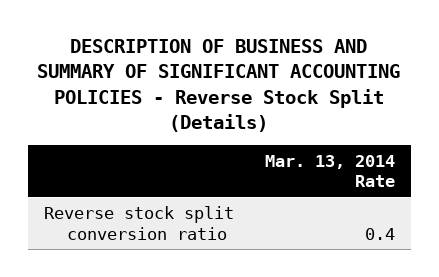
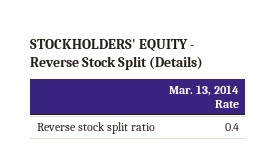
- DESCRIPTION OF BUSINESS AND SUMMARY OF SIGNIFICANT ACCOUNTING POLICIES - Reverse Stock Split (Details)
+ STOCKHOLDERS' EQUITY - Reverse Stock Split (Details)
- Reverse stock split conversion ratio | 0.4
+ Reverse stock split ratio | 0.4

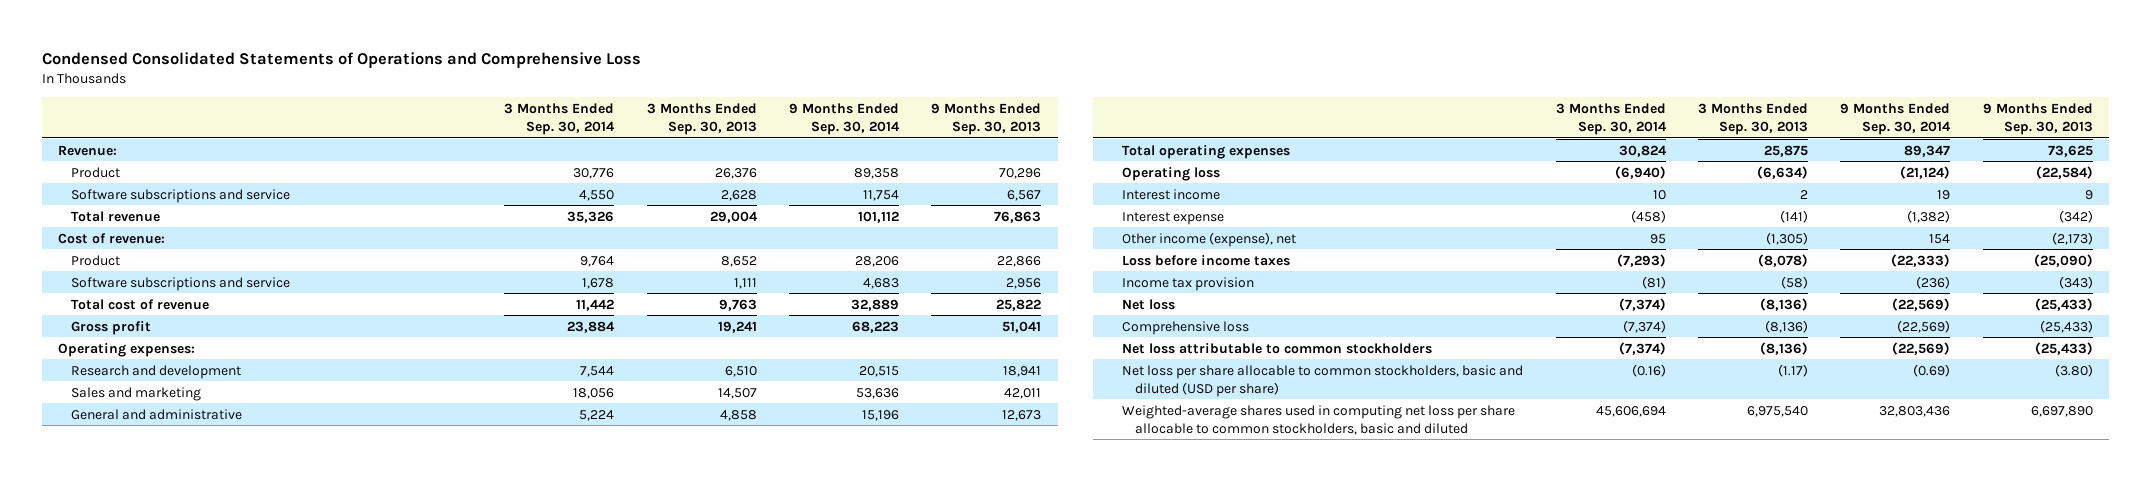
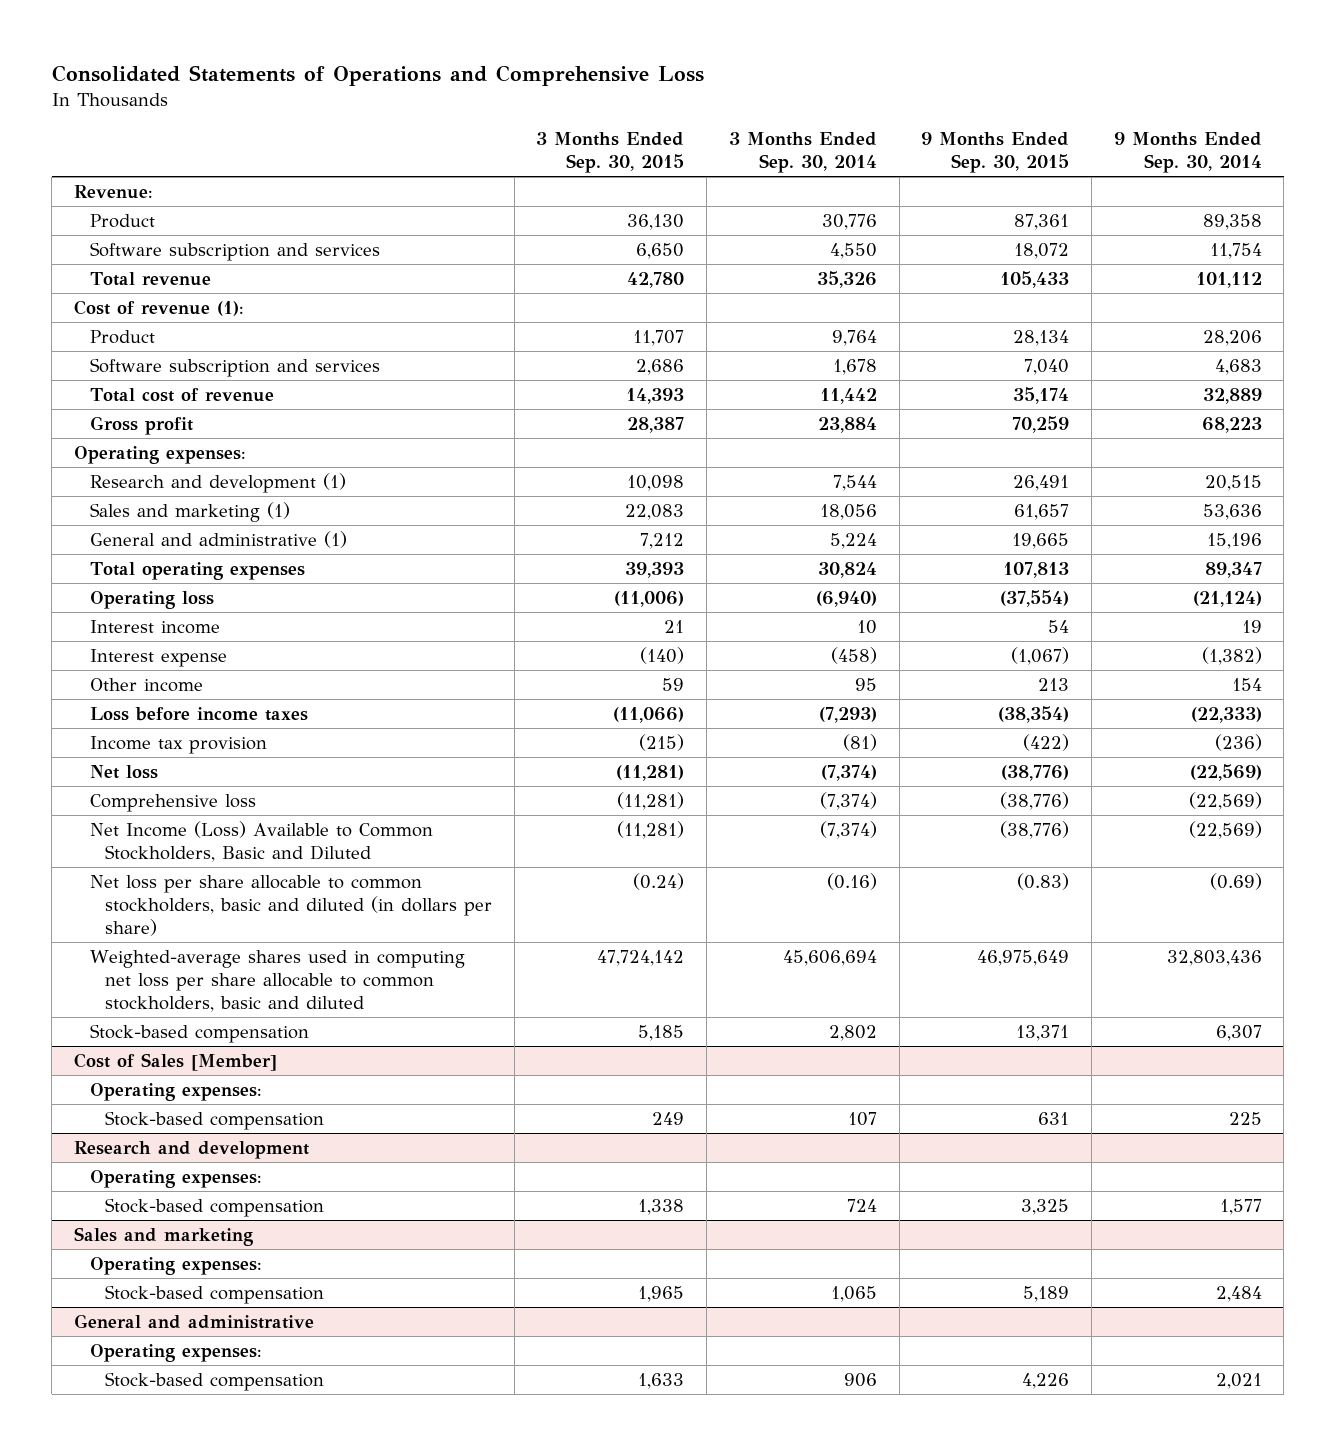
- Condensed Consolidated Statements of Operations and Comprehensive Loss
+ Consolidated Statements of Operations and Comprehensive Loss
- | 3 Months Ended Sep. 30, 2014 | 3 Months Ended Sep. 30, 2013 | 9 Months Ended Sep. 30, 2014 | 9 Months Ended Sep. 30, 2013
+ | 3 Months Ended Sep. 30, 2015 | 3 Months Ended Sep. 30, 2014 | 9 Months Ended Sep. 30, 2015 | 9 Months Ended Sep. 30, 2014
- Software subscriptions and service | 4,550 | 2,628 | 11,754 | 6,567
+ Software subscription and services | 6,650 | 4,550 | 18,072 | 11,754
- Cost of revenue:
+ Cost of revenue (1):
- Software subscriptions and service | 1,678 | 1,111 | 4,683 | 2,956
+ Software subscription and services | 2,686 | 1,678 | 7,040 | 4,683
- Research and development | 7,544 | 6,510 | 20,515 | 18,941
- Sales and marketing | 18,056 | 14,507 | 53,636 | 42,011
- General and administrative | 5,224 | 4,858 | 15,196 | 12,673
+ Research and development (1) | 10,098 | 7,544 | 26,491 | 20,515
+ Sales and marketing (1) | 22,083 | 18,056 | 61,657 | 53,636
+ General and administrative (1) | 7,212 | 5,224 | 19,665 | 15,196
- Other income (expense), net | 95 | (1,305) | 154 | (2,173)
+ Other income | 59 | 95 | 213 | 154
- Net loss attributable to common stockholders | (7,374) | (8,136) | (22,569) | (25,433)
- Net loss per share allocable to common stockholders, basic and diluted (USD per share) | (0.16) | (1.17) | (0.69) | (3.80)
+ Net Income (Loss) Available to Common Stockholders, Basic and Diluted | (11,281) | (7,374) | (38,776) | (22,569)
+ Net loss per share allocable to common stockholders, basic and diluted (in dollars per share) | (0.24) | (0.16) | (0.83) | (0.69)
+ Stock-based compensation | 5,185 | 2,802 | 13,371 | 6,307
+ Cost of Sales [Member]
+ Operating expenses:
+ Stock-based compensation | 249 | 107 | 631 | 225
+ Research and development
+ Operating expenses:
+ Stock-based compensation | 1,338 | 724 | 3,325 | 1,577
+ Sales and marketing
+ Operating expenses:
+ Stock-based compensation | 1,965 | 1,065 | 5,189 | 2,484
+ General and administrative
+ Operating expenses:
+ Stock-based compensation | 1,633 | 906 | 4,226 | 2,021

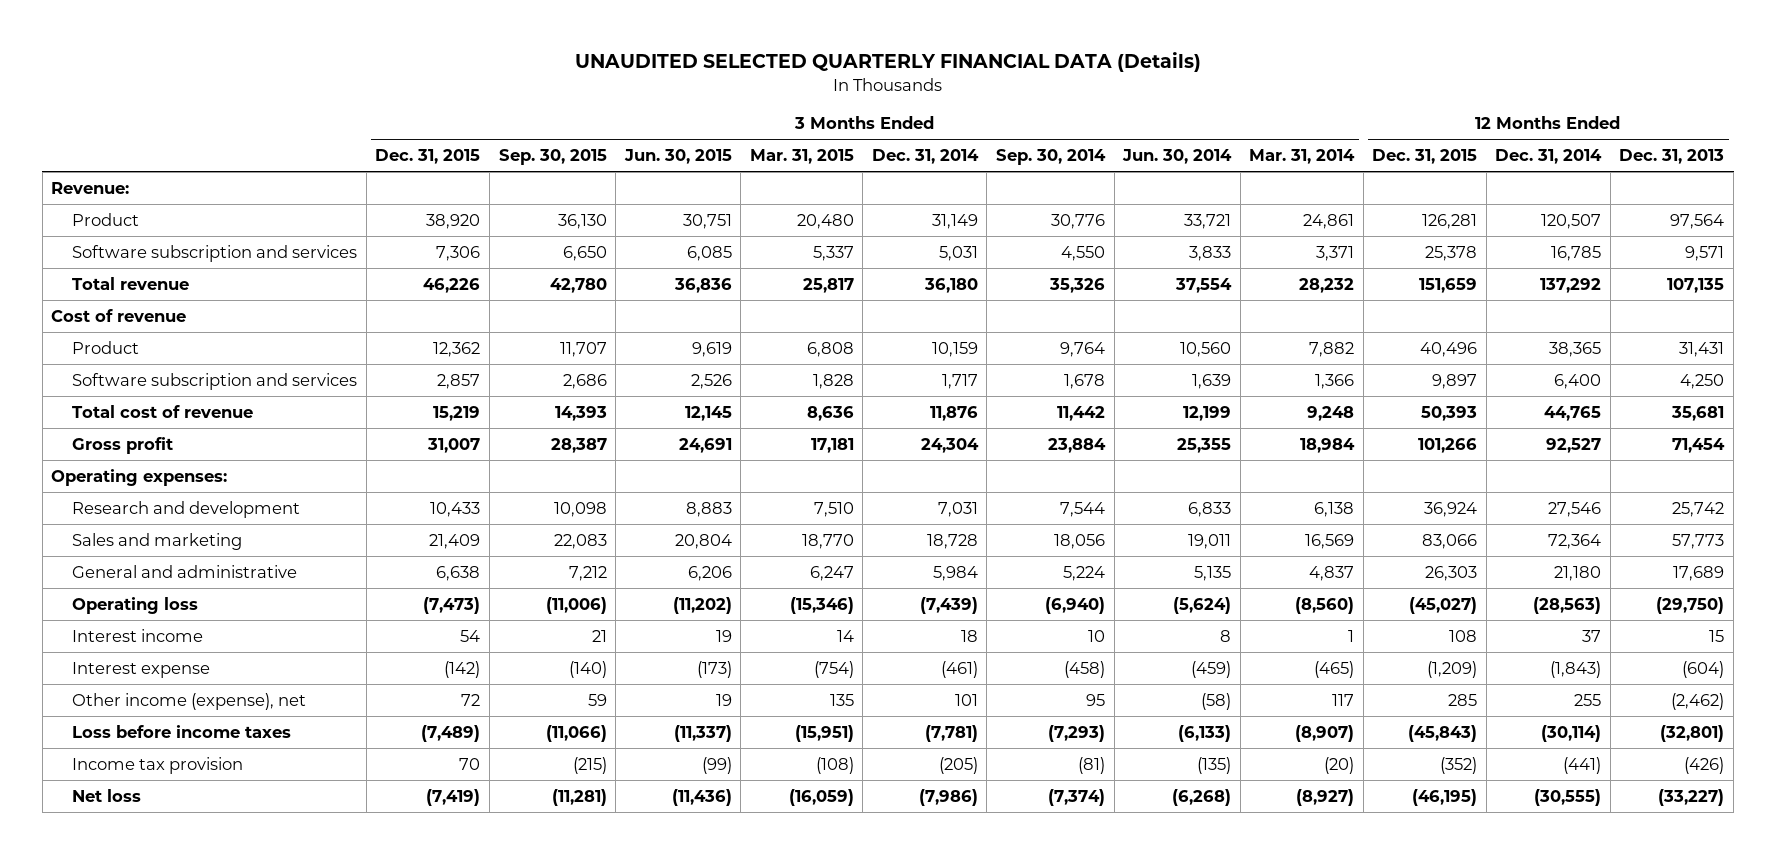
- Consolidated Statements of Operations and Comprehensive Loss
+ UNAUDITED SELECTED QUARTERLY FINANCIAL DATA (Details)
- | 3 Months Ended Sep. 30, 2015 | 3 Months Ended Sep. 30, 2014 | 9 Months Ended Sep. 30, 2015 | 9 Months Ended Sep. 30, 2014
+ | 3 Months Ended Dec. 31, 2015 | 3 Months Ended Sep. 30, 2015 | 3 Months Ended Jun. 30, 2015 | 3 Months Ended Mar. 31, 2015 | 3 Months Ended Dec. 31, 2014 | 3 Months Ended Sep. 30, 2014 | 3 Months Ended Jun. 30, 2014 | 3 Months Ended Mar. 31, 2014 | 12 Months Ended Dec. 31, 2015 | 12 Months Ended Dec. 31, 2014 | 12 Months Ended Dec. 31, 2013
- Cost of revenue (1):
+ Cost of revenue
- Research and development (1) | 10,098 | 7,544 | 26,491 | 20,515
- Sales and marketing (1) | 22,083 | 18,056 | 61,657 | 53,636
- General and administrative (1) | 7,212 | 5,224 | 19,665 | 15,196
- Total operating expenses | 39,393 | 30,824 | 107,813 | 89,347
+ Research and development | 10,433 | 10,098 | 8,883 | 7,510 | 7,031 | 7,544 | 6,833 | 6,138 | 36,924 | 27,546 | 25,742
+ Sales and marketing | 21,409 | 22,083 | 20,804 | 18,770 | 18,728 | 18,056 | 19,011 | 16,569 | 83,066 | 72,364 | 57,773
+ General and administrative | 6,638 | 7,212 | 6,206 | 6,247 | 5,984 | 5,224 | 5,135 | 4,837 | 26,303 | 21,180 | 17,689
- Other income | 59 | 95 | 213 | 154
+ Other income (expense), net | 72 | 59 | 19 | 135 | 101 | 95 | (58) | 117 | 285 | 255 | (2,462)
- Comprehensive loss | (11,281) | (7,374) | (38,776) | (22,569)
- Net Income (Loss) Available to Common Stockholders, Basic and Diluted | (11,281) | (7,374) | (38,776) | (22,569)
- Net loss per share allocable to common stockholders, basic and diluted (in dollars per share) | (0.24) | (0.16) | (0.83) | (0.69)
- Weighted-average shares used in computing net loss per share allocable to common stockholders, basic and diluted | 47,724,142 | 45,606,694 | 46,975,649 | 32,803,436
- Stock-based compensation | 5,185 | 2,802 | 13,371 | 6,307
- Cost of Sales [Member]
- Operating expenses:
- Stock-based compensation | 249 | 107 | 631 | 225
- Research and development
- Operating expenses:
- Stock-based compensation | 1,338 | 724 | 3,325 | 1,577
- Sales and marketing
- Operating expenses:
- Stock-based compensation | 1,965 | 1,065 | 5,189 | 2,484
- General and administrative
- Operating expenses:
- Stock-based compensation | 1,633 | 906 | 4,226 | 2,021

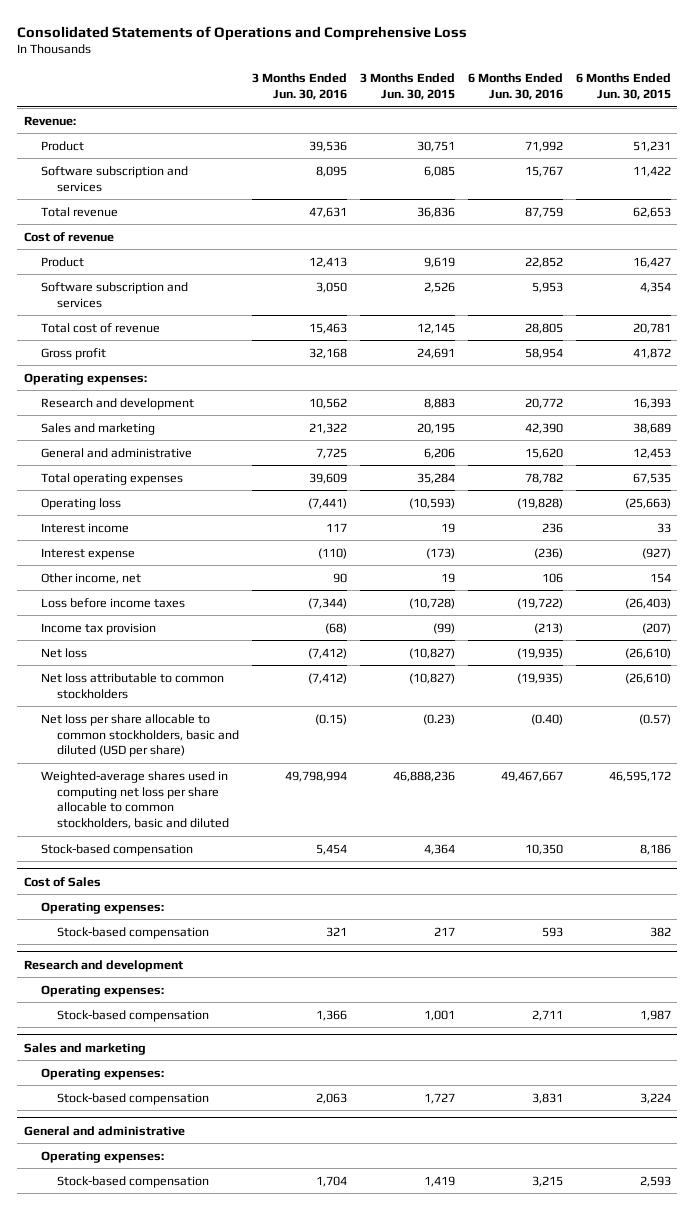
- UNAUDITED SELECTED QUARTERLY FINANCIAL DATA (Details)
+ Consolidated Statements of Operations and Comprehensive Loss
- | 3 Months Ended Dec. 31, 2015 | 3 Months Ended Sep. 30, 2015 | 3 Months Ended Jun. 30, 2015 | 3 Months Ended Mar. 31, 2015 | 3 Months Ended Dec. 31, 2014 | 3 Months Ended Sep. 30, 2014 | 3 Months Ended Jun. 30, 2014 | 3 Months Ended Mar. 31, 2014 | 12 Months Ended Dec. 31, 2015 | 12 Months Ended Dec. 31, 2014 | 12 Months Ended Dec. 31, 2013
+ | 3 Months Ended Jun. 30, 2016 | 3 Months Ended Jun. 30, 2015 | 6 Months Ended Jun. 30, 2016 | 6 Months Ended Jun. 30, 2015
- Sales and marketing | 21,409 | 22,083 | 20,804 | 18,770 | 18,728 | 18,056 | 19,011 | 16,569 | 83,066 | 72,364 | 57,773
+ Sales and marketing | 21,322 | 20,195 | 42,390 | 38,689
- Operating loss | (7,473) | (11,006) | (11,202) | (15,346) | (7,439) | (6,940) | (5,624) | (8,560) | (45,027) | (28,563) | (29,750)
+ Total operating expenses | 39,609 | 35,284 | 78,782 | 67,535
+ Operating loss | (7,441) | (10,593) | (19,828) | (25,663)
- Other income (expense), net | 72 | 59 | 19 | 135 | 101 | 95 | (58) | 117 | 285 | 255 | (2,462)
- Loss before income taxes | (7,489) | (11,066) | (11,337) | (15,951) | (7,781) | (7,293) | (6,133) | (8,907) | (45,843) | (30,114) | (32,801)
+ Other income, net | 90 | 19 | 106 | 154
+ Loss before income taxes | (7,344) | (10,728) | (19,722) | (26,403)
- Net loss | (7,419) | (11,281) | (11,436) | (16,059) | (7,986) | (7,374) | (6,268) | (8,927) | (46,195) | (30,555) | (33,227)
+ Net loss | (7,412) | (10,827) | (19,935) | (26,610)
+ Net loss attributable to common stockholders | (7,412) | (10,827) | (19,935) | (26,610)
+ Net loss per share allocable to common stockholders, basic and diluted (USD per share) | (0.15) | (0.23) | (0.40) | (0.57)
+ Weighted-average shares used in computing net loss per share allocable to common stockholders, basic and diluted | 49,798,994 | 46,888,236 | 49,467,667 | 46,595,172
+ Stock-based compensation | 5,454 | 4,364 | 10,350 | 8,186
+ Cost of Sales
+ Operating expenses:
+ Stock-based compensation | 321 | 217 | 593 | 382
+ Research and development
+ Operating expenses:
+ Stock-based compensation | 1,366 | 1,001 | 2,711 | 1,987
+ Sales and marketing
+ Operating expenses:
+ Stock-based compensation | 2,063 | 1,727 | 3,831 | 3,224
+ General and administrative
+ Operating expenses:
+ Stock-based compensation | 1,704 | 1,419 | 3,215 | 2,593

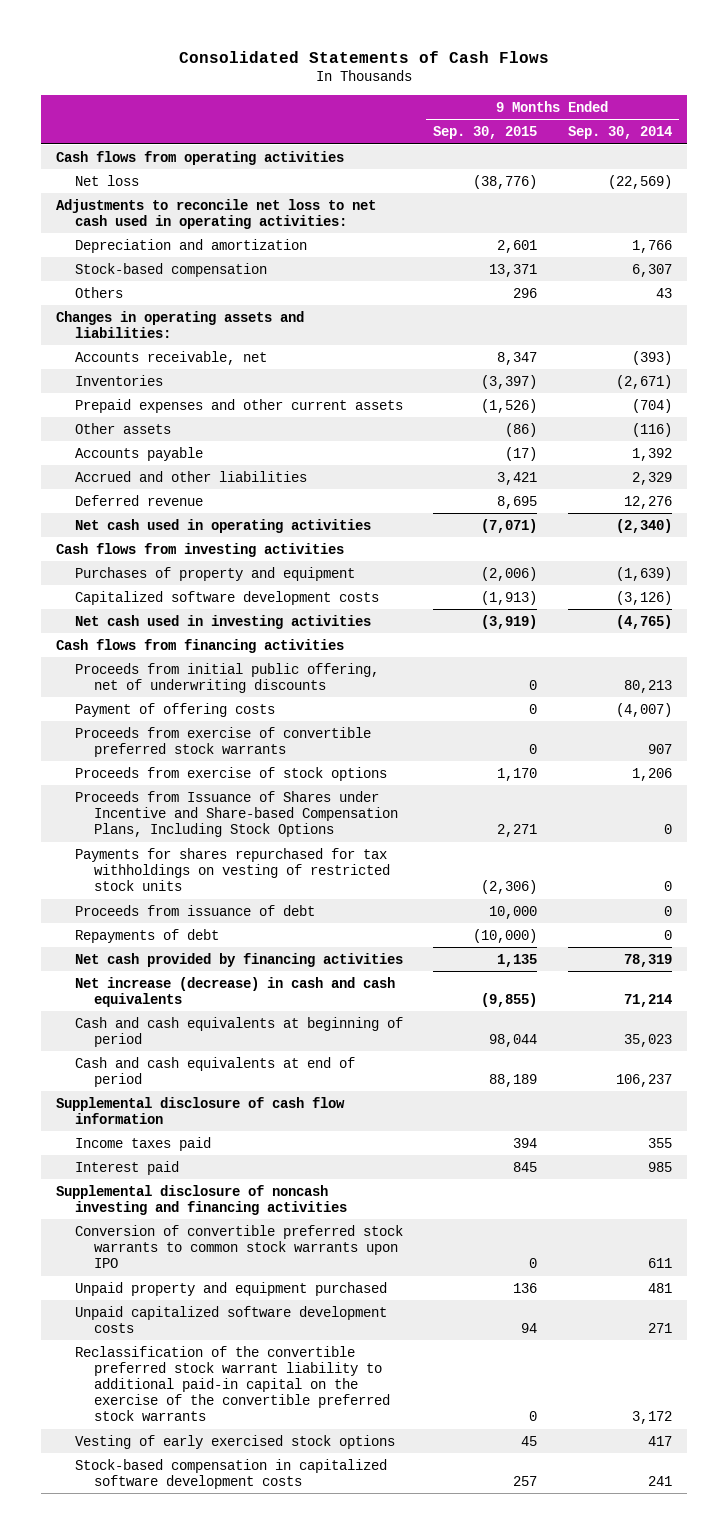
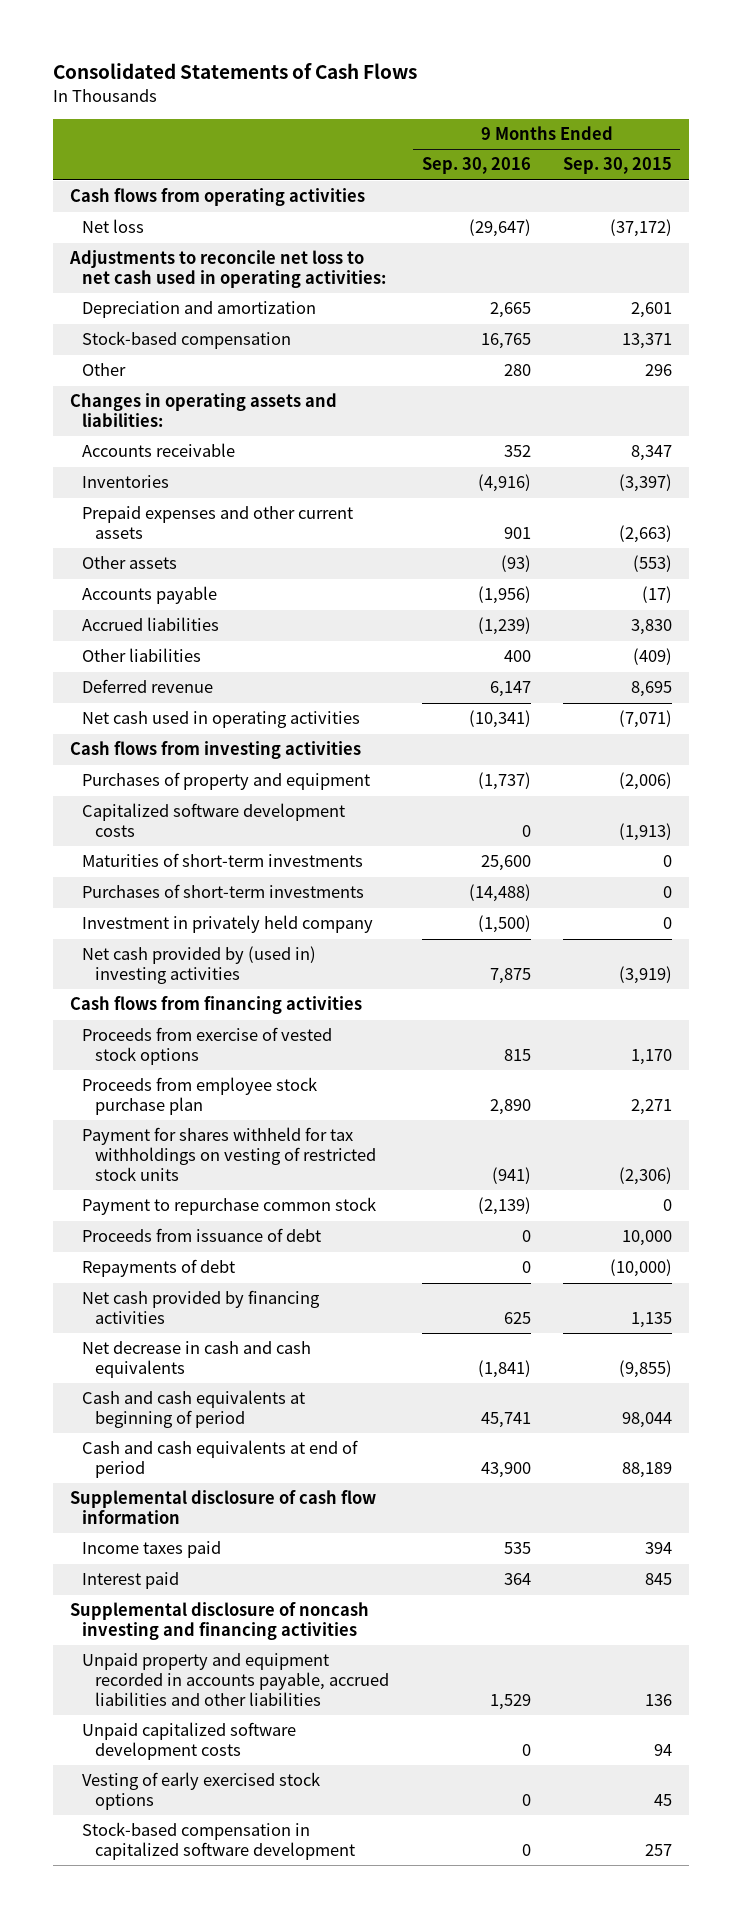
- | 9 Months Ended Sep. 30, 2015 | 9 Months Ended Sep. 30, 2014
+ | 9 Months Ended Sep. 30, 2016 | 9 Months Ended Sep. 30, 2015
- Net loss | (38,776) | (22,569)
+ Net loss | (29,647) | (37,172)
- Others | 296 | 43
+ Other | 280 | 296
- Accounts receivable, net | 8,347 | (393)
+ Accounts receivable | 352 | 8,347
- Prepaid expenses and other current assets | (1,526) | (704)
- Other assets | (86) | (116)
+ Prepaid expenses and other current assets | 901 | (2,663)
+ Other assets | (93) | (553)
- Accrued and other liabilities | 3,421 | 2,329
+ Accrued liabilities | (1,239) | 3,830
+ Other liabilities | 400 | (409)
- Net cash used in investing activities | (3,919) | (4,765)
+ Maturities of short-term investments | 25,600 | 0
+ Purchases of short-term investments | (14,488) | 0
+ Investment in privately held company | (1,500) | 0
+ Net cash provided by (used in) investing activities | 7,875 | (3,919)
- Proceeds from initial public offering, net of underwriting discounts | 0 | 80,213
- Payment of offering costs | 0 | (4,007)
- Proceeds from exercise of convertible preferred stock warrants | 0 | 907
- Proceeds from exercise of stock options | 1,170 | 1,206
- Proceeds from Issuance of Shares under Incentive and Share-based Compensation Plans, Including Stock Options | 2,271 | 0
- Payments for shares repurchased for tax withholdings on vesting of restricted stock units | (2,306) | 0
+ Proceeds from exercise of vested stock options | 815 | 1,170
+ Proceeds from employee stock purchase plan | 2,890 | 2,271
+ Payment for shares withheld for tax withholdings on vesting of restricted stock units | (941) | (2,306)
+ Payment to repurchase common stock | (2,139) | 0
- Net increase (decrease) in cash and cash equivalents | (9,855) | 71,214
+ Net decrease in cash and cash equivalents | (1,841) | (9,855)
- Conversion of convertible preferred stock warrants to common stock warrants upon IPO | 0 | 611
- Unpaid property and equipment purchased | 136 | 481
+ Unpaid property and equipment recorded in accounts payable, accrued liabilities and other liabilities | 1,529 | 136
- Reclassification of the convertible preferred stock warrant liability to additional paid-in capital on the exercise of the convertible preferred stock warrants | 0 | 3,172
- Stock-based compensation in capitalized software development costs | 257 | 241
+ Stock-based compensation in capitalized software development | 0 | 257

